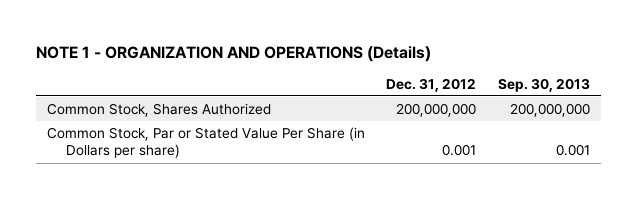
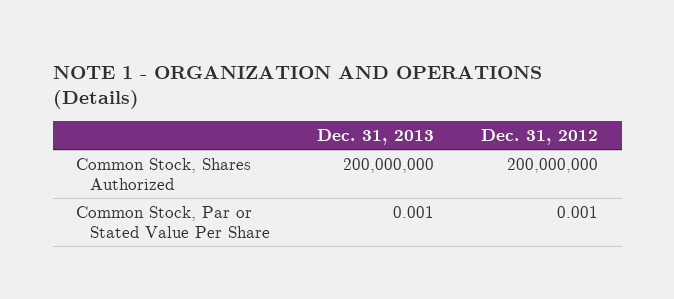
- | Dec. 31, 2012 | Sep. 30, 2013
+ | Dec. 31, 2013 | Dec. 31, 2012
- Common Stock, Par or Stated Value Per Share (in Dollars per share) | 0.001 | 0.001
+ Common Stock, Par or Stated Value Per Share | 0.001 | 0.001

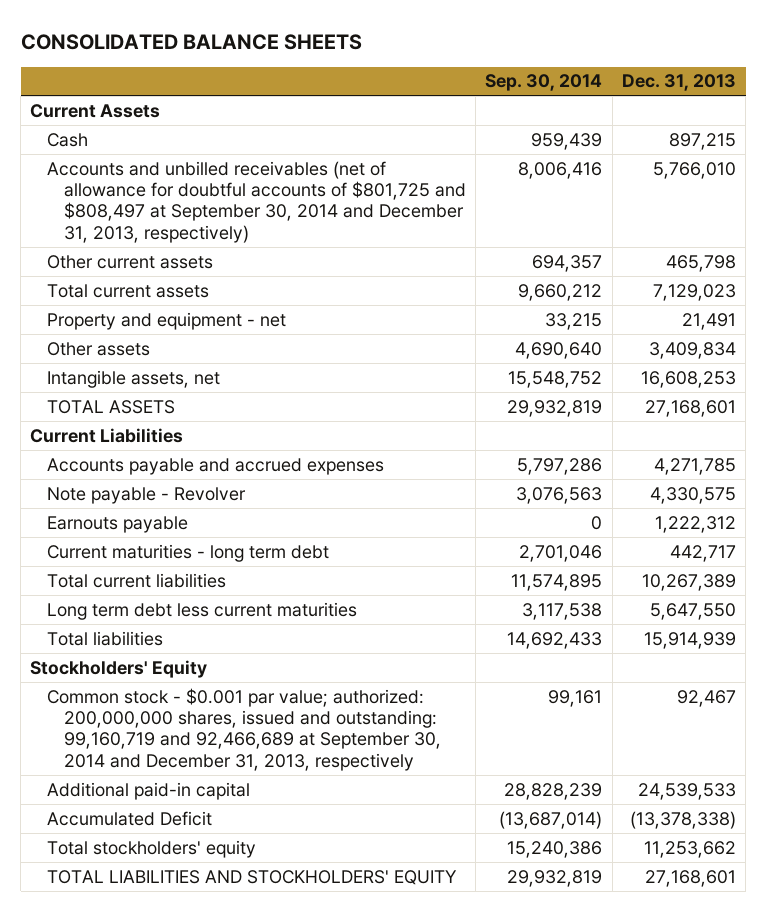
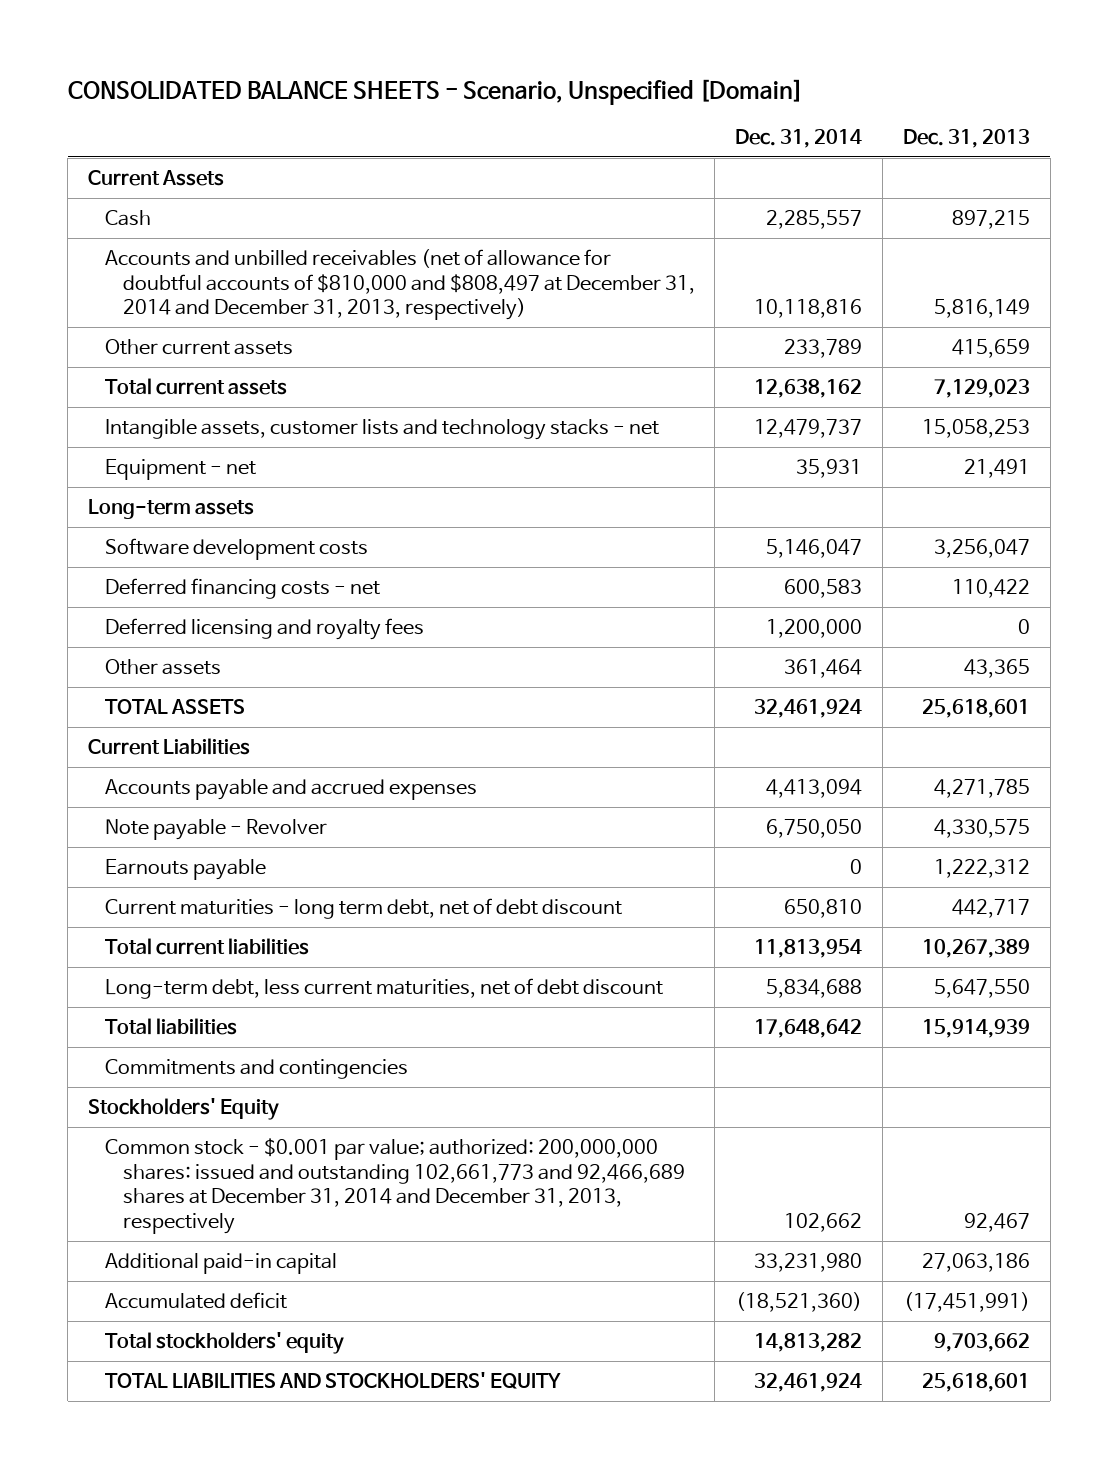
- CONSOLIDATED BALANCE SHEETS
+ CONSOLIDATED BALANCE SHEETS - Scenario, Unspecified [Domain]
- | Sep. 30, 2014 | Dec. 31, 2013
+ | Dec. 31, 2014 | Dec. 31, 2013
- Accounts and unbilled receivables (net of allowance for doubtful accounts of $801,725 and $808,497 at September 30, 2014 and December 31, 2013, respectively) | 8,006,416 | 5,766,010
- Other current assets | 694,357 | 465,798
+ Accounts and unbilled receivables (net of allowance for doubtful accounts of $810,000 and $808,497 at December 31, 2014 and December 31, 2013, respectively) | 10,118,816 | 5,816,149
+ Other current assets | 233,789 | 415,659
- Property and equipment - net | 33,215 | 21,491
- Other assets | 4,690,640 | 3,409,834
- Intangible assets, net | 15,548,752 | 16,608,253
- TOTAL ASSETS | 29,932,819 | 27,168,601
+ Intangible assets, customer lists and technology stacks - net | 12,479,737 | 15,058,253
+ Equipment - net | 35,931 | 21,491
+ Long-term assets
+ Software development costs | 5,146,047 | 3,256,047
+ Deferred financing costs - net | 600,583 | 110,422
+ Deferred licensing and royalty fees | 1,200,000 | 0
+ Other assets | 361,464 | 43,365
+ TOTAL ASSETS | 32,461,924 | 25,618,601
- Current maturities - long term debt | 2,701,046 | 442,717
+ Current maturities - long term debt, net of debt discount | 650,810 | 442,717
- Long term debt less current maturities | 3,117,538 | 5,647,550
+ Long-term debt, less current maturities, net of debt discount | 5,834,688 | 5,647,550
+ Commitments and contingencies
- Common stock - $0.001 par value; authorized: 200,000,000 shares, issued and outstanding: 99,160,719 and 92,466,689 at September 30, 2014 and December 31, 2013, respectively | 99,161 | 92,467
- Additional paid-in capital | 28,828,239 | 24,539,533
- Accumulated Deficit | (13,687,014) | (13,378,338)
- Total stockholders' equity | 15,240,386 | 11,253,662
- TOTAL LIABILITIES AND STOCKHOLDERS' EQUITY | 29,932,819 | 27,168,601
+ Common stock - $0.001 par value; authorized: 200,000,000 shares: issued and outstanding 102,661,773 and 92,466,689 shares at December 31, 2014 and December 31, 2013, respectively | 102,662 | 92,467
+ Additional paid-in capital | 33,231,980 | 27,063,186
+ Accumulated deficit | (18,521,360) | (17,451,991)
+ Total stockholders' equity | 14,813,282 | 9,703,662
+ TOTAL LIABILITIES AND STOCKHOLDERS' EQUITY | 32,461,924 | 25,618,601

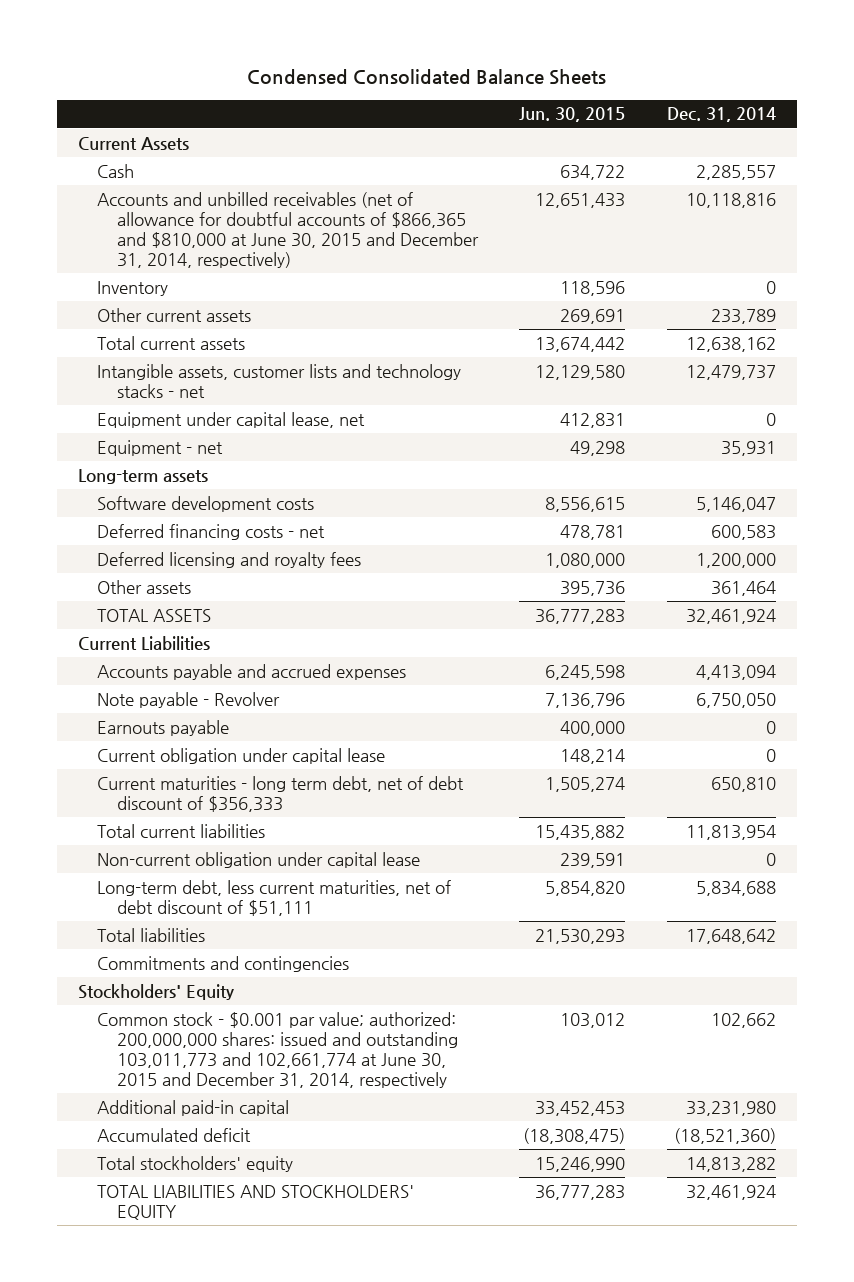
- CONSOLIDATED BALANCE SHEETS - Scenario, Unspecified [Domain]
+ Condensed Consolidated Balance Sheets
- | Dec. 31, 2014 | Dec. 31, 2013
+ | Jun. 30, 2015 | Dec. 31, 2014
- Accounts and unbilled receivables (net of allowance for doubtful accounts of $810,000 and $808,497 at December 31, 2014 and December 31, 2013, respectively) | 10,118,816 | 5,816,149
+ Accounts and unbilled receivables (net of allowance for doubtful accounts of $866,365 and $810,000 at June 30, 2015 and December 31, 2014, respectively) | 12,651,433 | 10,118,816
+ Inventory | 118,596 | 0
+ Equipment under capital lease, net | 412,831 | 0
- Current maturities - long term debt, net of debt discount | 650,810 | 442,717
+ Current obligation under capital lease | 148,214 | 0
+ Current maturities - long term debt, net of debt discount of $356,333 | 1,505,274 | 650,810
- Long-term debt, less current maturities, net of debt discount | 5,834,688 | 5,647,550
+ Non-current obligation under capital lease | 239,591 | 0
+ Long-term debt, less current maturities, net of debt discount of $51,111 | 5,854,820 | 5,834,688
- Common stock - $0.001 par value; authorized: 200,000,000 shares: issued and outstanding 102,661,773 and 92,466,689 shares at December 31, 2014 and December 31, 2013, respectively | 102,662 | 92,467
+ Common stock - $0.001 par value; authorized: 200,000,000 shares: issued and outstanding 103,011,773 and 102,661,774 at June 30, 2015 and December 31, 2014, respectively | 103,012 | 102,662

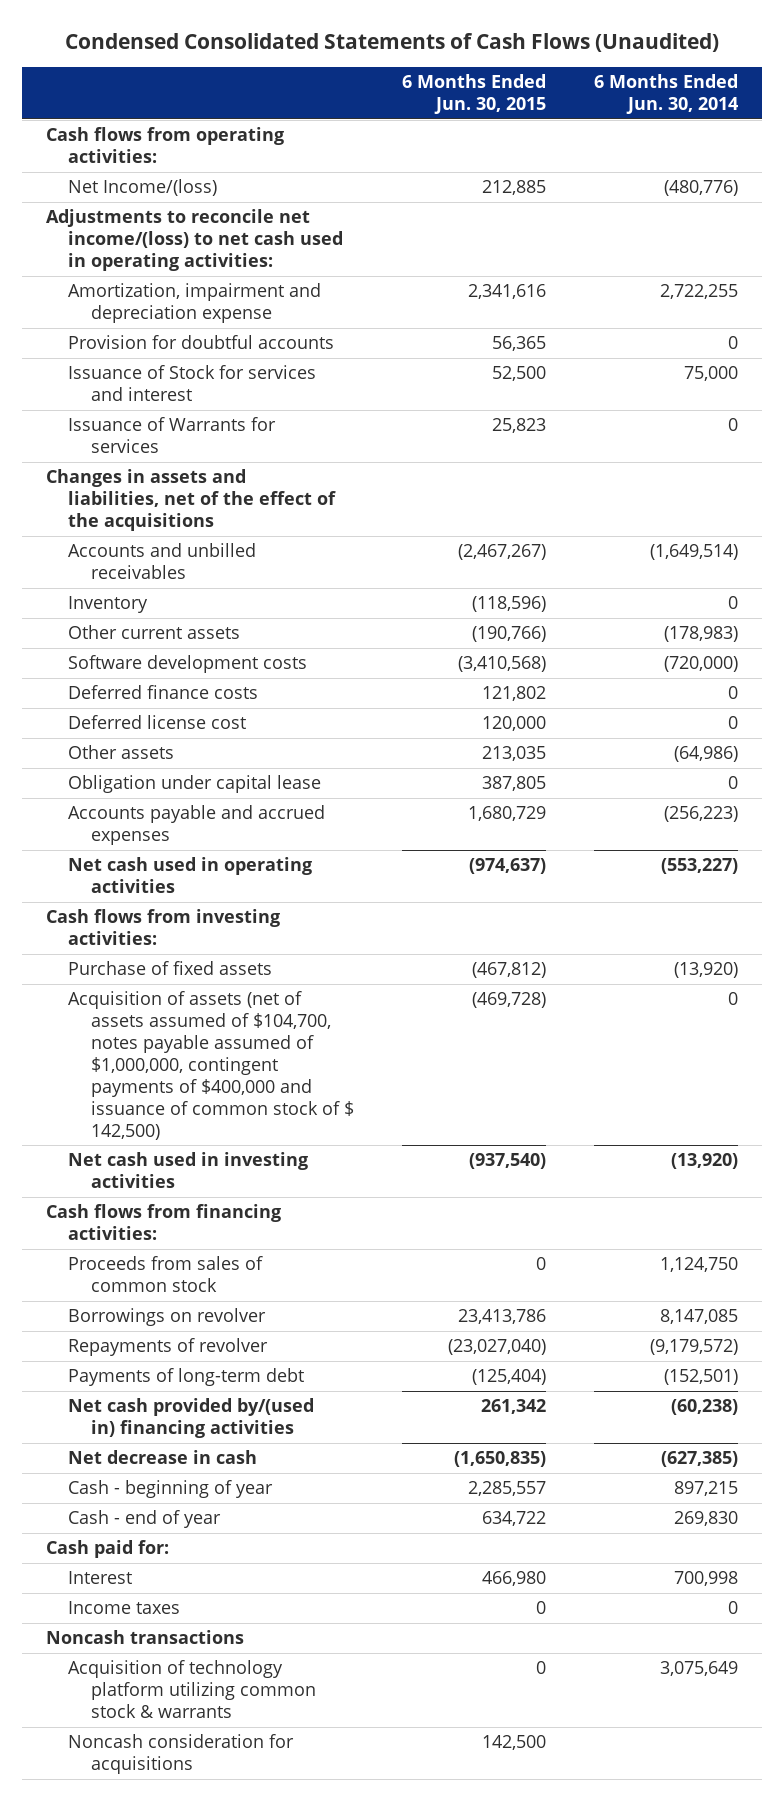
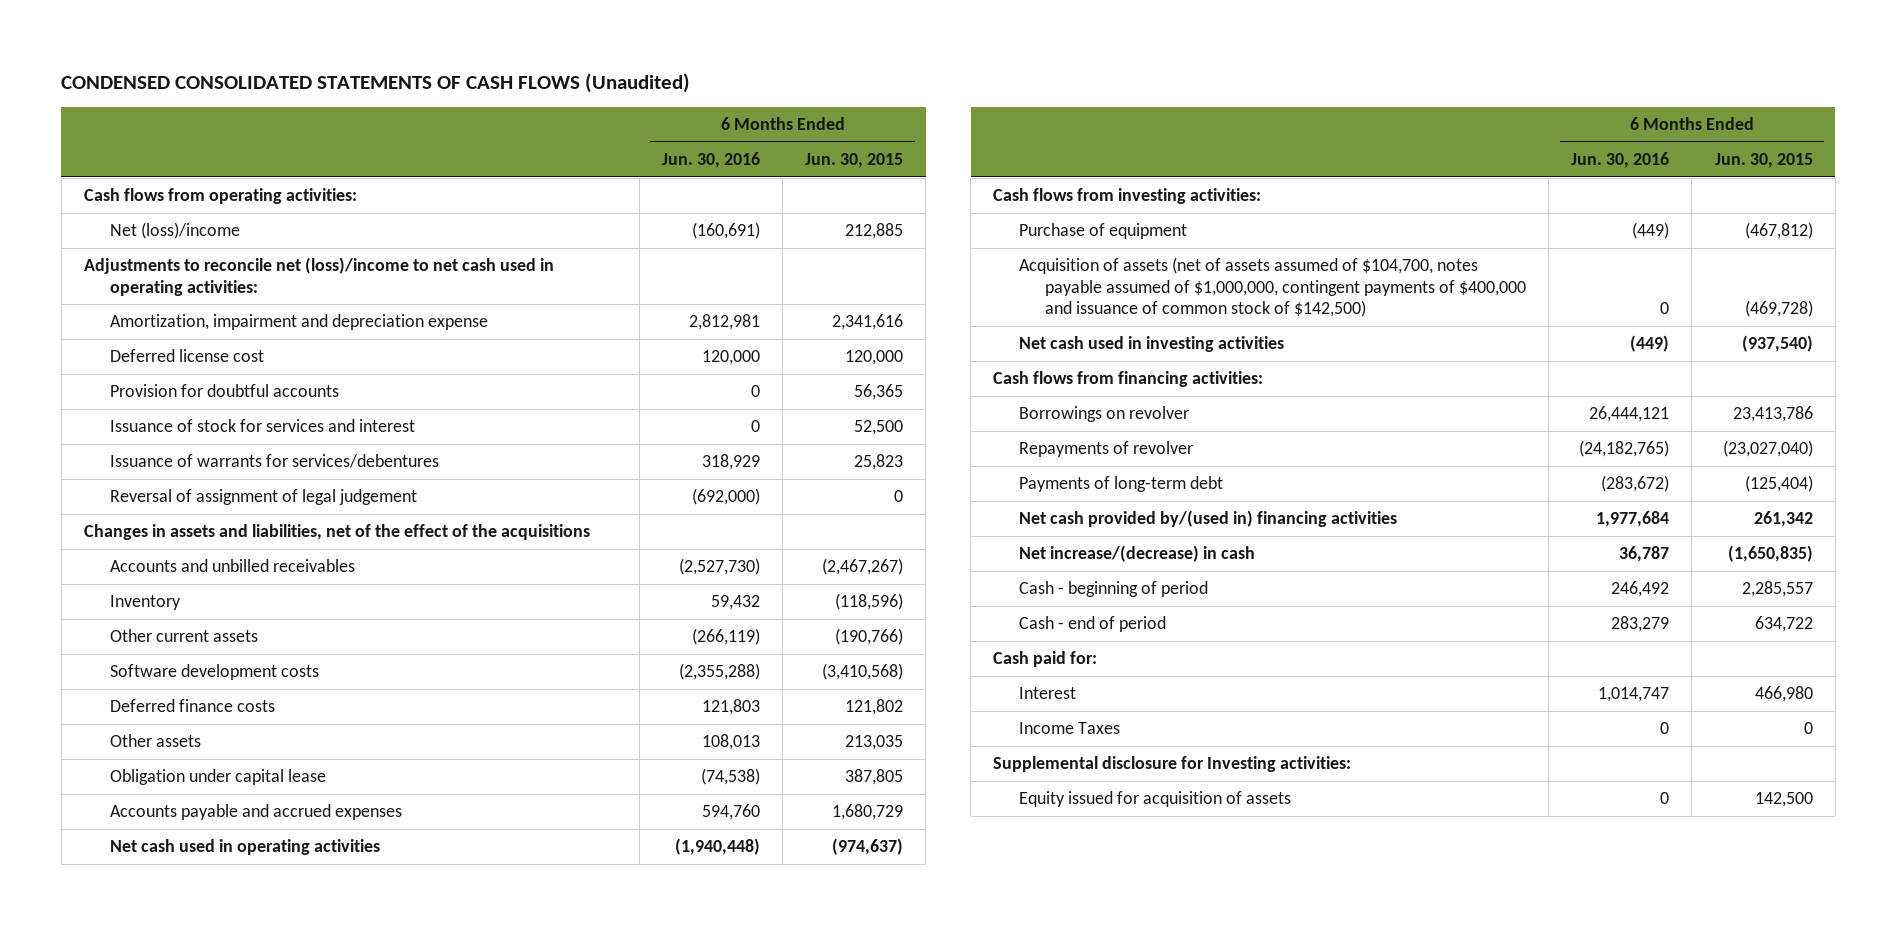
- Condensed Consolidated Statements of Cash Flows (Unaudited)
+ CONDENSED CONSOLIDATED STATEMENTS OF CASH FLOWS (Unaudited)
- | 6 Months Ended Jun. 30, 2015 | 6 Months Ended Jun. 30, 2014
+ | 6 Months Ended Jun. 30, 2016 | 6 Months Ended Jun. 30, 2015
- Net Income/(loss) | 212,885 | (480,776)
- Adjustments to reconcile net income/(loss) to net cash used in operating activities:
+ Net (loss)/income | (160,691) | 212,885
+ Adjustments to reconcile net (loss)/income to net cash used in operating activities:
moved up: Deferred license cost | 120,000 | 120,000
- Issuance of Stock for services and interest | 52,500 | 75,000
- Issuance of Warrants for services | 25,823 | 0
+ Issuance of stock for services and interest | 0 | 52,500
+ Issuance of warrants for services/debentures | 318,929 | 25,823
+ Reversal of assignment of legal judgement | (692,000) | 0
- Purchase of fixed assets | (467,812) | (13,920)
- Acquisition of assets (net of assets assumed of $104,700, notes payable assumed of $1,000,000, contingent payments of $400,000 and issuance of common stock of $ 142,500) | (469,728) | 0
+ Purchase of equipment | (449) | (467,812)
+ Acquisition of assets (net of assets assumed of $104,700, notes payable assumed of $1,000,000, contingent payments of $400,000 and issuance of common stock of $142,500) | 0 | (469,728)
- Proceeds from sales of common stock | 0 | 1,124,750
- Net decrease in cash | (1,650,835) | (627,385)
- Cash - beginning of year | 2,285,557 | 897,215
- Cash - end of year | 634,722 | 269,830
+ Net increase/(decrease) in cash | 36,787 | (1,650,835)
+ Cash - beginning of period | 246,492 | 2,285,557
+ Cash - end of period | 283,279 | 634,722
- Income taxes | 0 | 0
- Noncash transactions
- Acquisition of technology platform utilizing common stock & warrants | 0 | 3,075,649
- Noncash consideration for acquisitions | 142,500 |
+ Income Taxes | 0 | 0
+ Supplemental disclosure for Investing activities:
+ Equity issued for acquisition of assets | 0 | 142,500

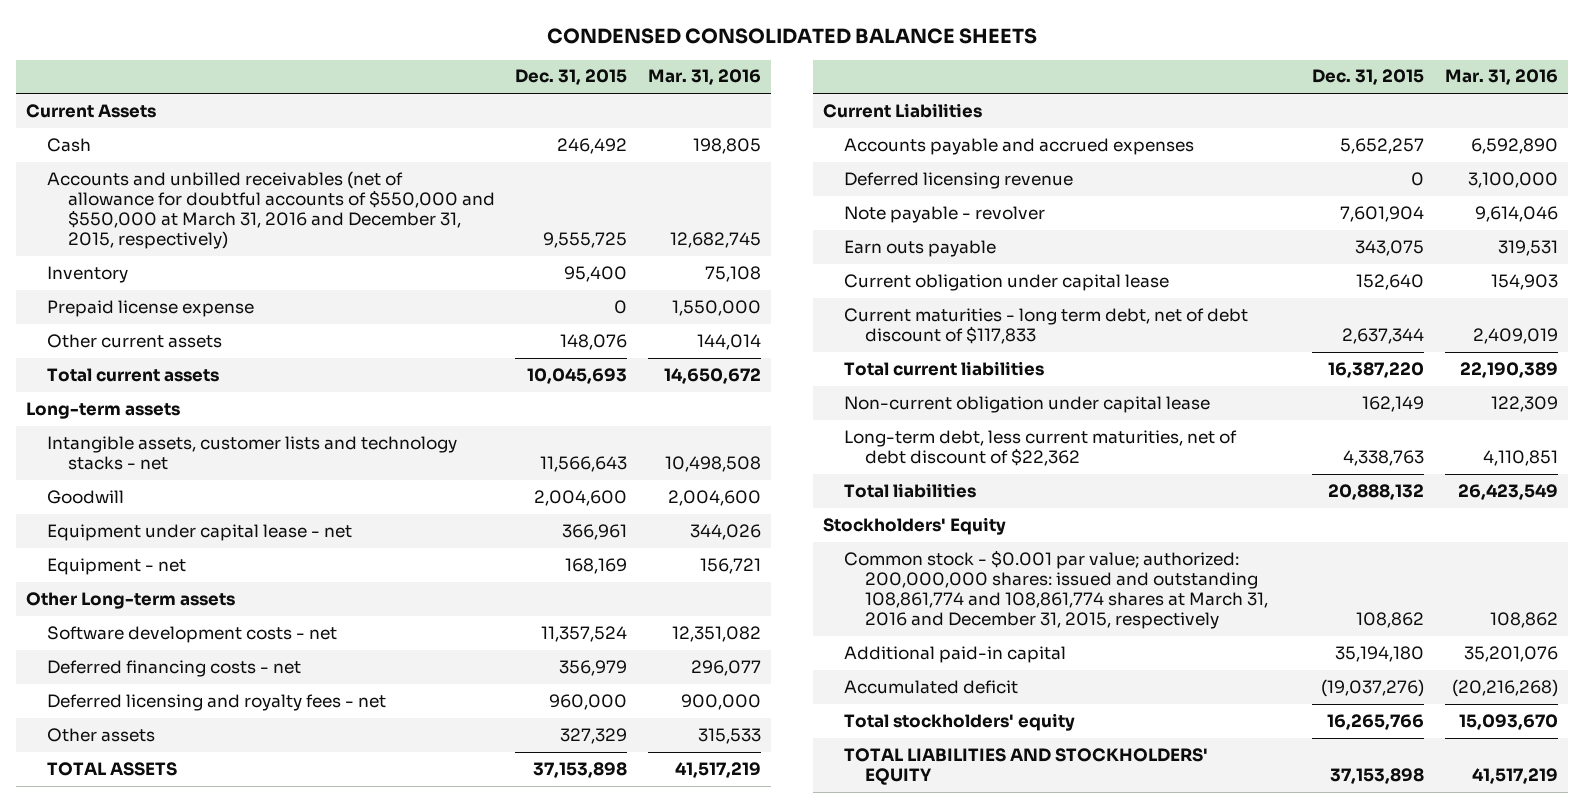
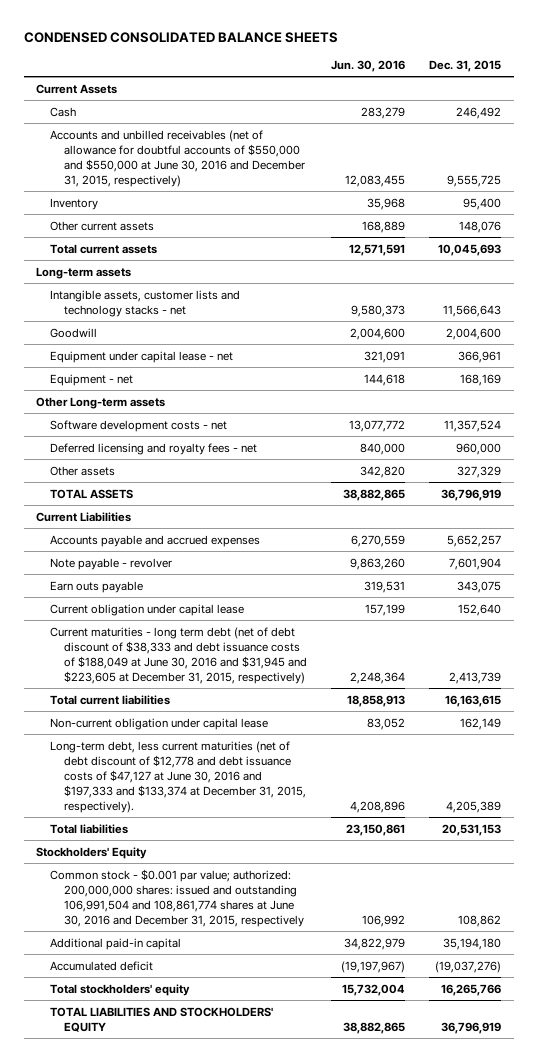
- | Dec. 31, 2015 | Mar. 31, 2016
+ | Jun. 30, 2016 | Dec. 31, 2015
- Accounts and unbilled receivables (net of allowance for doubtful accounts of $550,000 and $550,000 at March 31, 2016 and December 31, 2015, respectively) | 9,555,725 | 12,682,745
+ Accounts and unbilled receivables (net of allowance for doubtful accounts of $550,000 and $550,000 at June 30, 2016 and December 31, 2015, respectively) | 12,083,455 | 9,555,725
- Prepaid license expense | 0 | 1,550,000
- Deferred financing costs - net | 356,979 | 296,077
- TOTAL ASSETS | 37,153,898 | 41,517,219
+ TOTAL ASSETS | 38,882,865 | 36,796,919
- Deferred licensing revenue | 0 | 3,100,000
- Current maturities - long term debt, net of debt discount of $117,833 | 2,637,344 | 2,409,019
- Total current liabilities | 16,387,220 | 22,190,389
+ Current maturities - long term debt (net of debt discount of $38,333 and debt issuance costs of $188,049 at June 30, 2016 and $31,945 and $223,605 at December 31, 2015, respectively) | 2,248,364 | 2,413,739
+ Total current liabilities | 18,858,913 | 16,163,615
- Long-term debt, less current maturities, net of debt discount of $22,362 | 4,338,763 | 4,110,851
- Total liabilities | 20,888,132 | 26,423,549
+ Long-term debt, less current maturities (net of debt discount of $12,778 and debt issuance costs of $47,127 at June 30, 2016 and $197,333 and $133,374 at December 31, 2015, respectively). | 4,208,896 | 4,205,389
+ Total liabilities | 23,150,861 | 20,531,153
- Common stock - $0.001 par value; authorized: 200,000,000 shares: issued and outstanding 108,861,774 and 108,861,774 shares at March 31, 2016 and December 31, 2015, respectively | 108,862 | 108,862
+ Common stock - $0.001 par value; authorized: 200,000,000 shares: issued and outstanding 106,991,504 and 108,861,774 shares at June 30, 2016 and December 31, 2015, respectively | 106,992 | 108,862
- TOTAL LIABILITIES AND STOCKHOLDERS' EQUITY | 37,153,898 | 41,517,219
+ TOTAL LIABILITIES AND STOCKHOLDERS' EQUITY | 38,882,865 | 36,796,919

